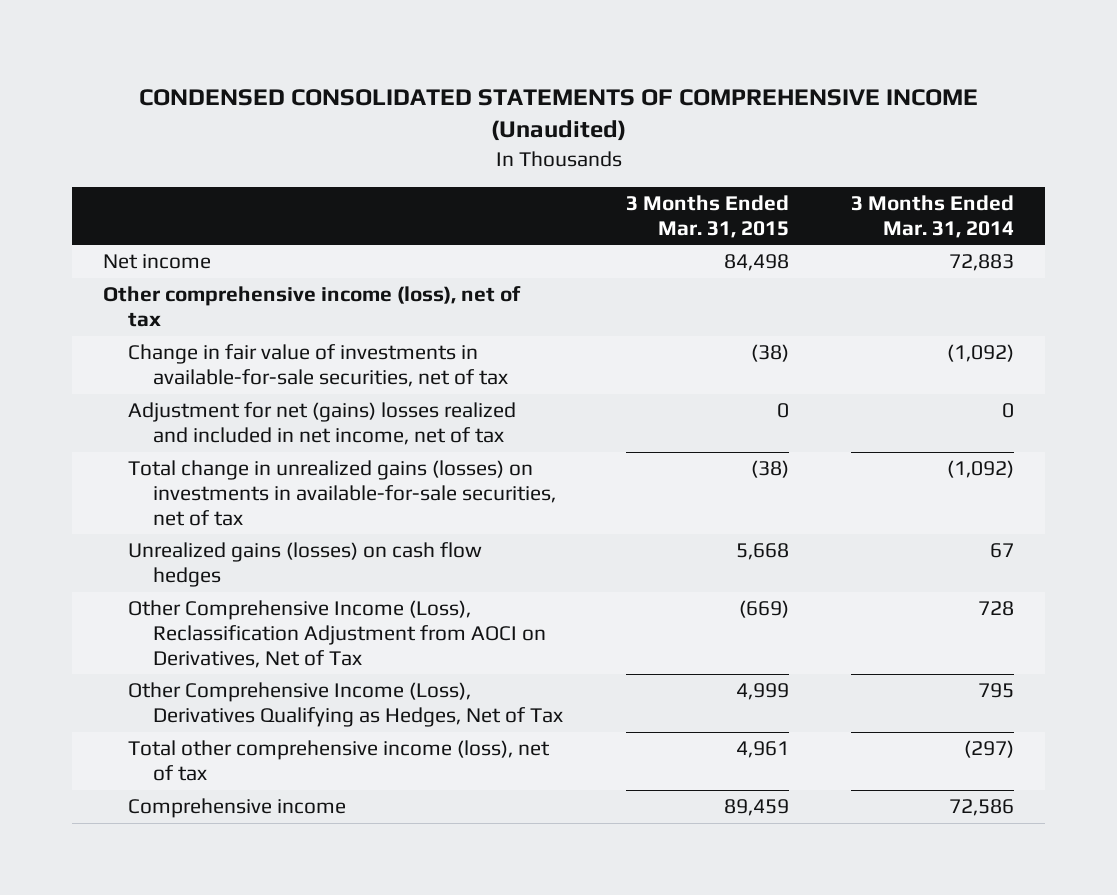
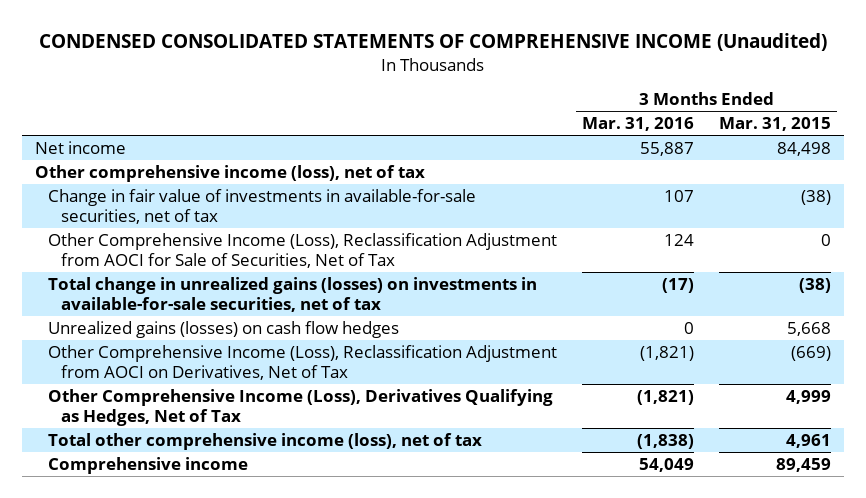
- | 3 Months Ended Mar. 31, 2015 | 3 Months Ended Mar. 31, 2014
+ | 3 Months Ended Mar. 31, 2016 | 3 Months Ended Mar. 31, 2015
- Adjustment for net (gains) losses realized and included in net income, net of tax | 0 | 0
+ Other Comprehensive Income (Loss), Reclassification Adjustment from AOCI for Sale of Securities, Net of Tax | 124 | 0

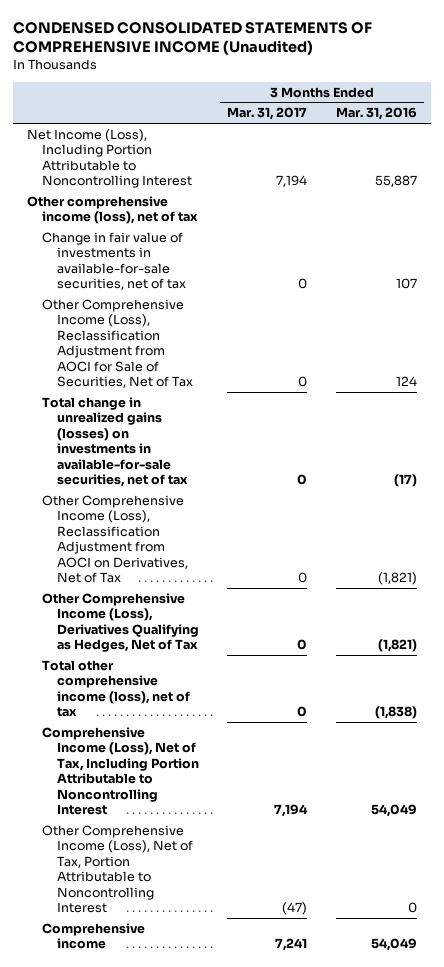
- | 3 Months Ended Mar. 31, 2016 | 3 Months Ended Mar. 31, 2015
+ | 3 Months Ended Mar. 31, 2017 | 3 Months Ended Mar. 31, 2016
- Net income | 55,887 | 84,498
+ Net Income (Loss), Including Portion Attributable to Noncontrolling Interest | 7,194 | 55,887
- Unrealized gains (losses) on cash flow hedges | 0 | 5,668
+ Comprehensive Income (Loss), Net of Tax, Including Portion Attributable to Noncontrolling Interest | 7,194 | 54,049
+ Other Comprehensive Income (Loss), Net of Tax, Portion Attributable to Noncontrolling Interest | (47) | 0

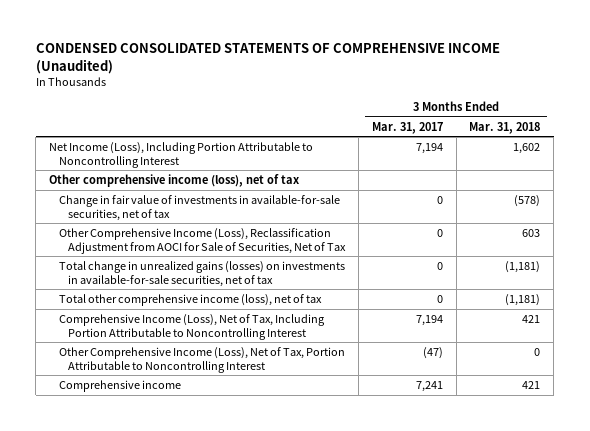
- | 3 Months Ended Mar. 31, 2017 | 3 Months Ended Mar. 31, 2016
+ | 3 Months Ended Mar. 31, 2017 | 3 Months Ended Mar. 31, 2018
- Other Comprehensive Income (Loss), Reclassification Adjustment from AOCI on Derivatives, Net of Tax | 0 | (1,821)
- Other Comprehensive Income (Loss), Derivatives Qualifying as Hedges, Net of Tax | 0 | (1,821)

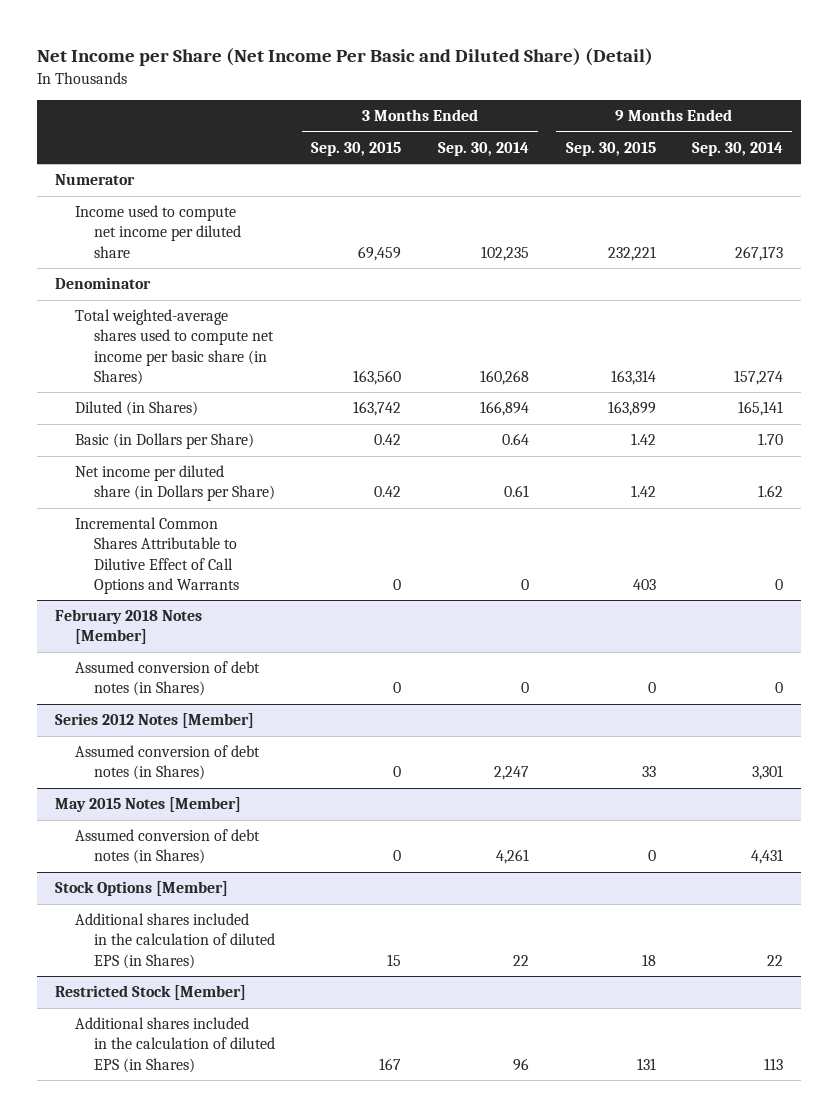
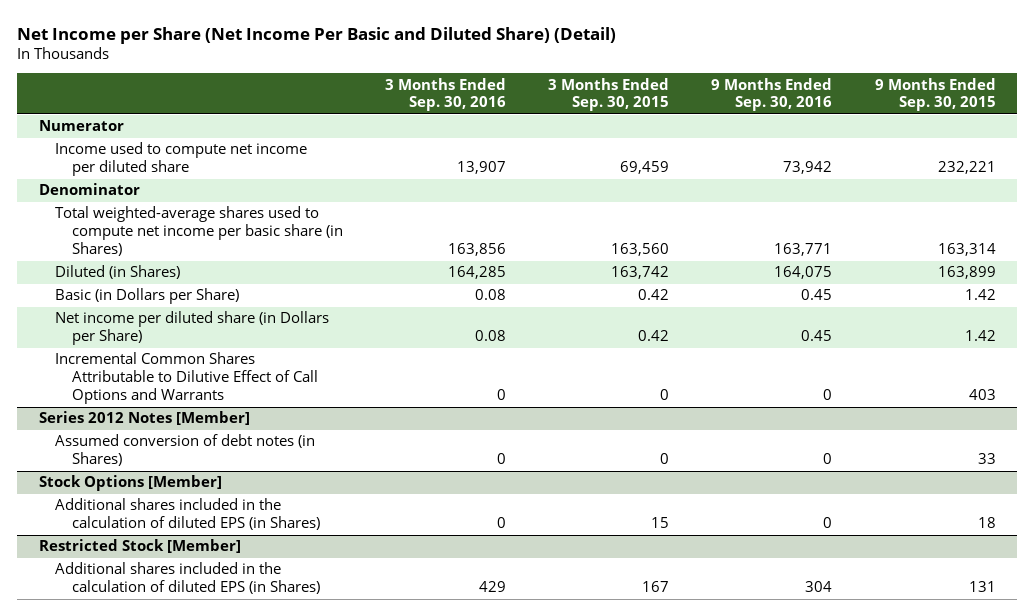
- | 3 Months Ended Sep. 30, 2015 | 3 Months Ended Sep. 30, 2014 | 9 Months Ended Sep. 30, 2015 | 9 Months Ended Sep. 30, 2014
+ | 3 Months Ended Sep. 30, 2016 | 3 Months Ended Sep. 30, 2015 | 9 Months Ended Sep. 30, 2016 | 9 Months Ended Sep. 30, 2015
- February 2018 Notes [Member]
- Assumed conversion of debt notes (in Shares) | 0 | 0 | 0 | 0
- May 2015 Notes [Member]
- Assumed conversion of debt notes (in Shares) | 0 | 4,261 | 0 | 4,431

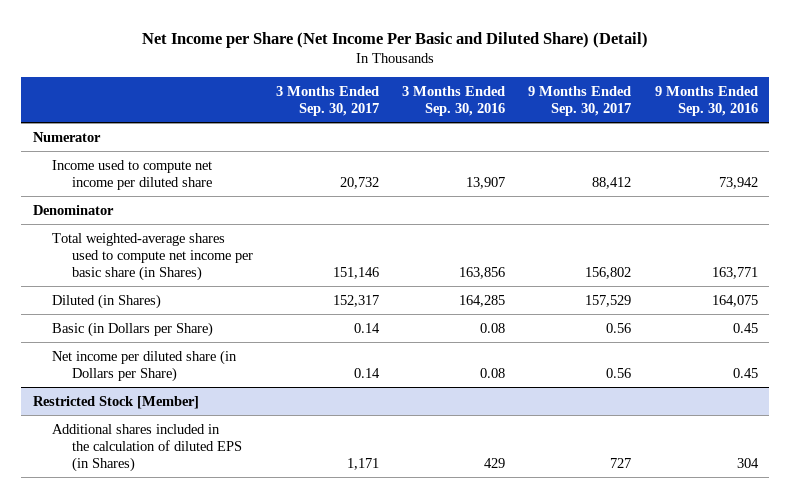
- | 3 Months Ended Sep. 30, 2016 | 3 Months Ended Sep. 30, 2015 | 9 Months Ended Sep. 30, 2016 | 9 Months Ended Sep. 30, 2015
+ | 3 Months Ended Sep. 30, 2017 | 3 Months Ended Sep. 30, 2016 | 9 Months Ended Sep. 30, 2017 | 9 Months Ended Sep. 30, 2016
- Incremental Common Shares Attributable to Dilutive Effect of Call Options and Warrants | 0 | 0 | 0 | 403
- Series 2012 Notes [Member]
- Assumed conversion of debt notes (in Shares) | 0 | 0 | 0 | 33
- Stock Options [Member]
- Additional shares included in the calculation of diluted EPS (in Shares) | 0 | 15 | 0 | 18

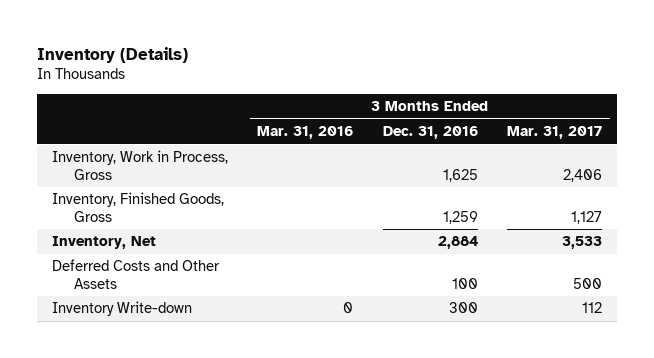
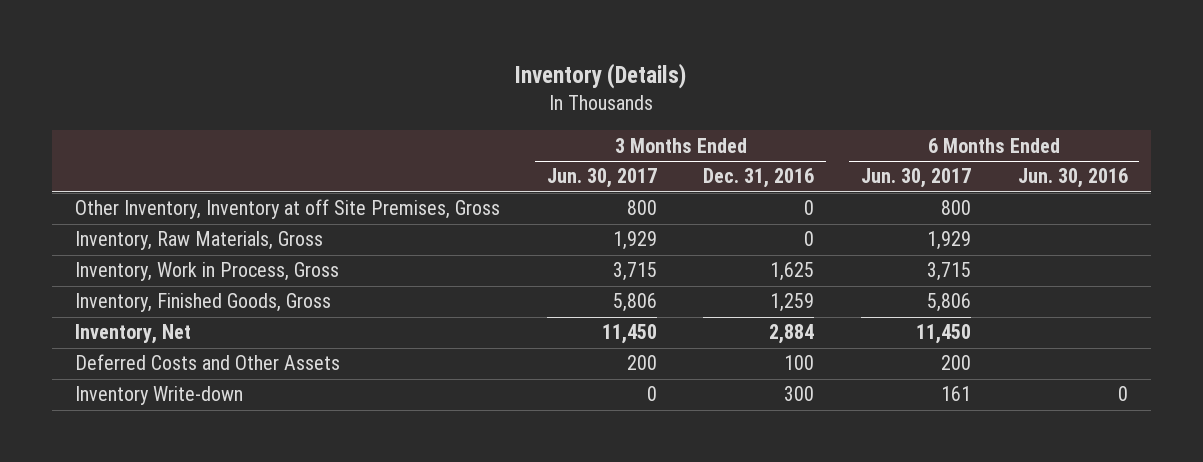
- | 3 Months Ended Mar. 31, 2016 | 3 Months Ended Dec. 31, 2016 | 3 Months Ended Mar. 31, 2017
+ | 3 Months Ended Jun. 30, 2017 | 3 Months Ended Dec. 31, 2016 | 6 Months Ended Jun. 30, 2017 | 6 Months Ended Jun. 30, 2016
+ Other Inventory, Inventory at off Site Premises, Gross | 800 | 0 | 800 |
+ Inventory, Raw Materials, Gross | 1,929 | 0 | 1,929 |

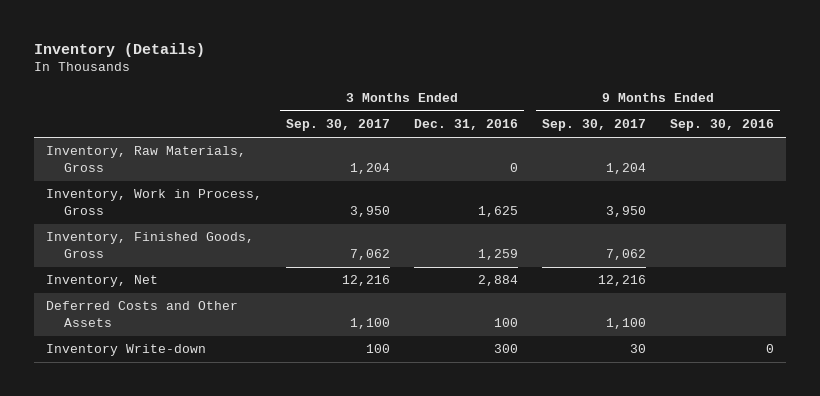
- | 3 Months Ended Jun. 30, 2017 | 3 Months Ended Dec. 31, 2016 | 6 Months Ended Jun. 30, 2017 | 6 Months Ended Jun. 30, 2016
+ | 3 Months Ended Sep. 30, 2017 | 3 Months Ended Dec. 31, 2016 | 9 Months Ended Sep. 30, 2017 | 9 Months Ended Sep. 30, 2016
- Other Inventory, Inventory at off Site Premises, Gross | 800 | 0 | 800 |

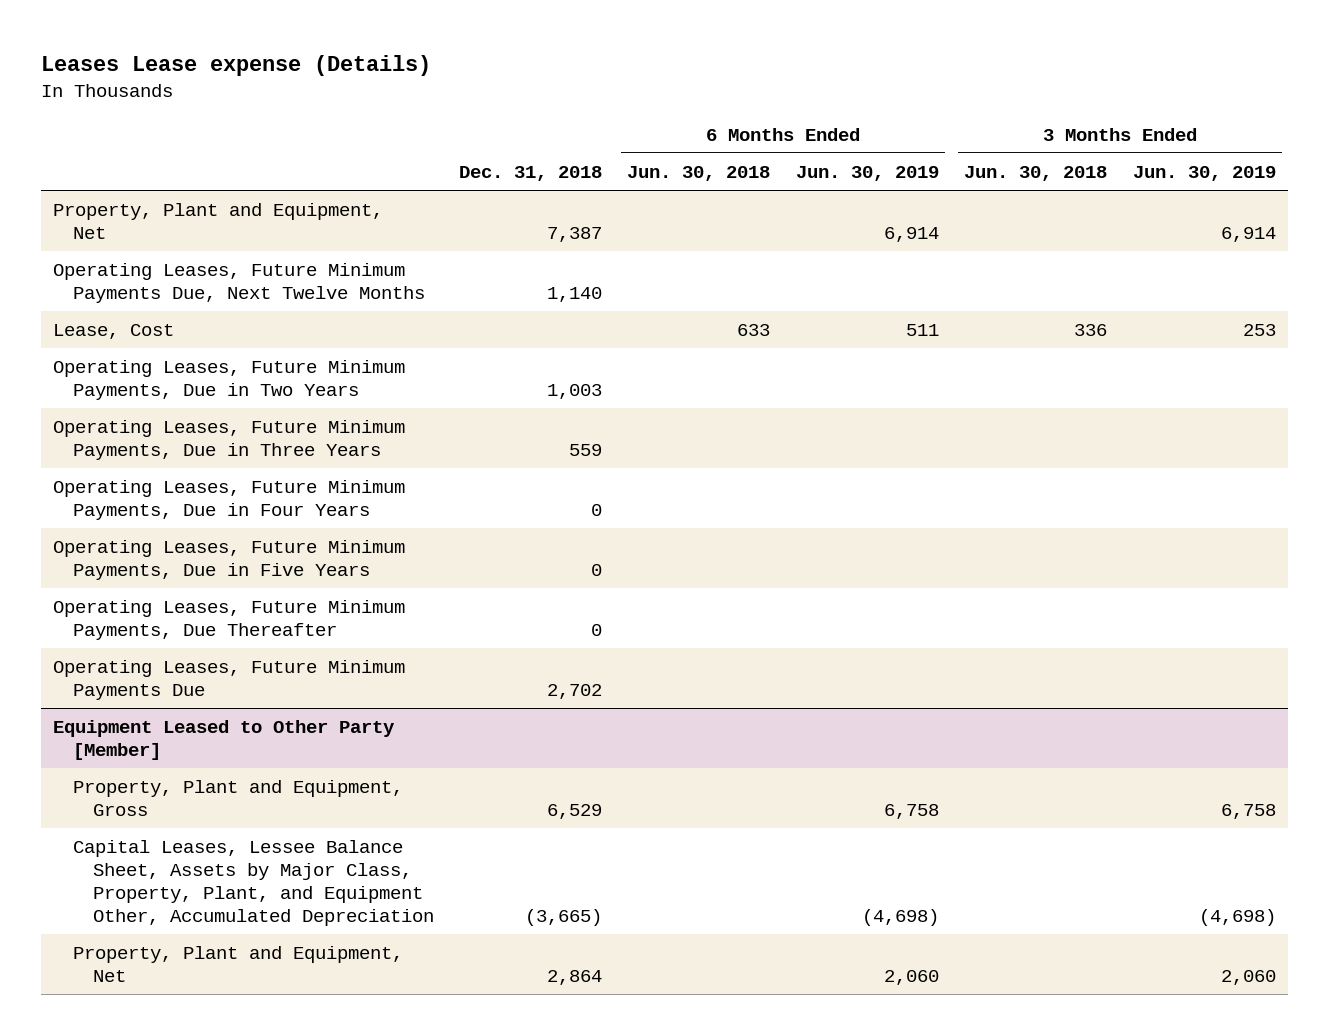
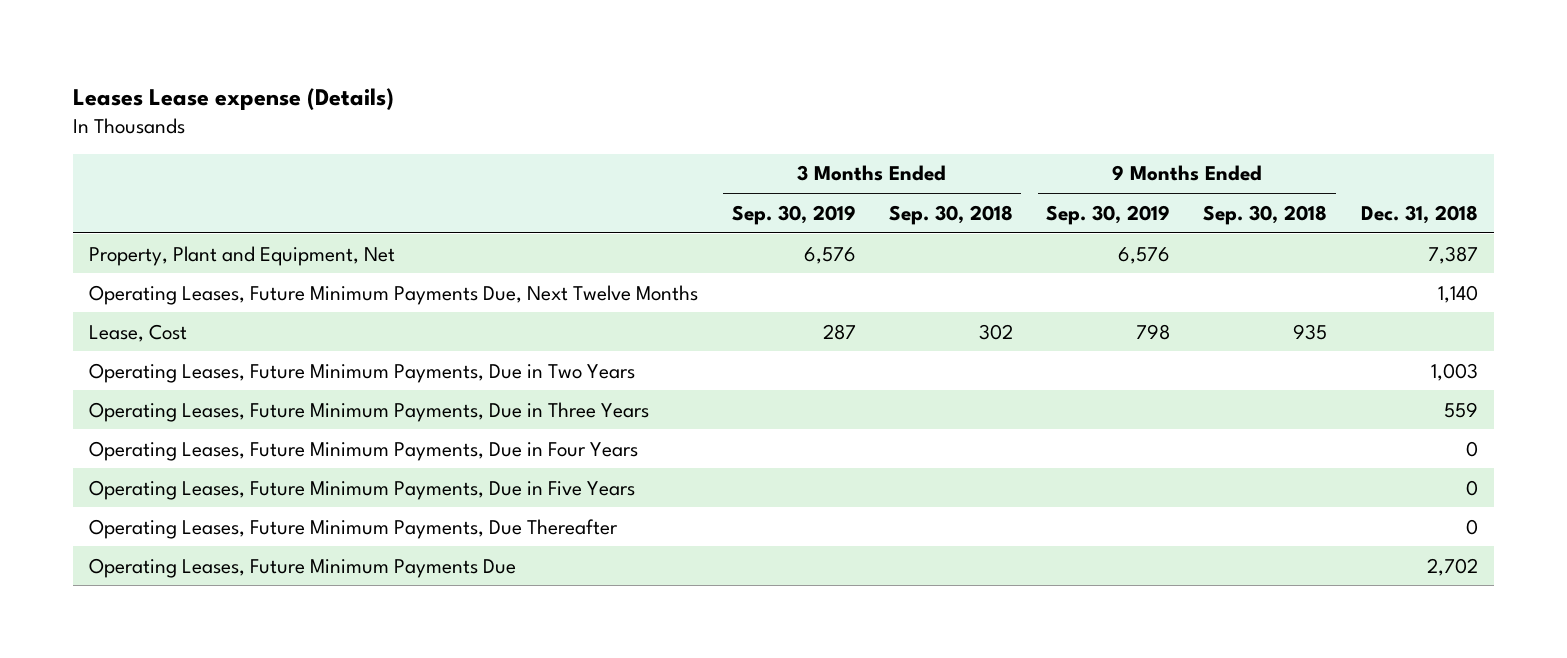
- | Dec. 31, 2018 | 6 Months Ended Jun. 30, 2018 | 6 Months Ended Jun. 30, 2019 | 3 Months Ended Jun. 30, 2018 | 3 Months Ended Jun. 30, 2019
+ | 3 Months Ended Sep. 30, 2019 | 3 Months Ended Sep. 30, 2018 | 9 Months Ended Sep. 30, 2019 | 9 Months Ended Sep. 30, 2018 | Dec. 31, 2018
- Equipment Leased to Other Party [Member]
- Property, Plant and Equipment, Gross | 6,529 | | 6,758 | | 6,758
- Capital Leases, Lessee Balance Sheet, Assets by Major Class, Property, Plant, and Equipment Other, Accumulated Depreciation | (3,665) | | (4,698) | | (4,698)
- Property, Plant and Equipment, Net | 2,864 | | 2,060 | | 2,060

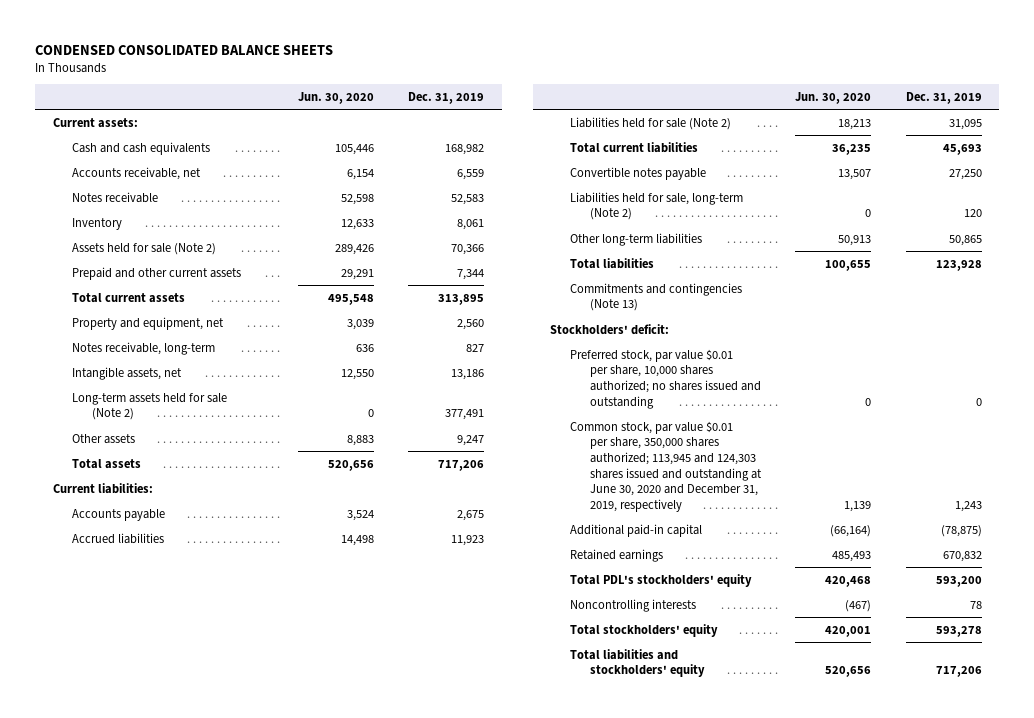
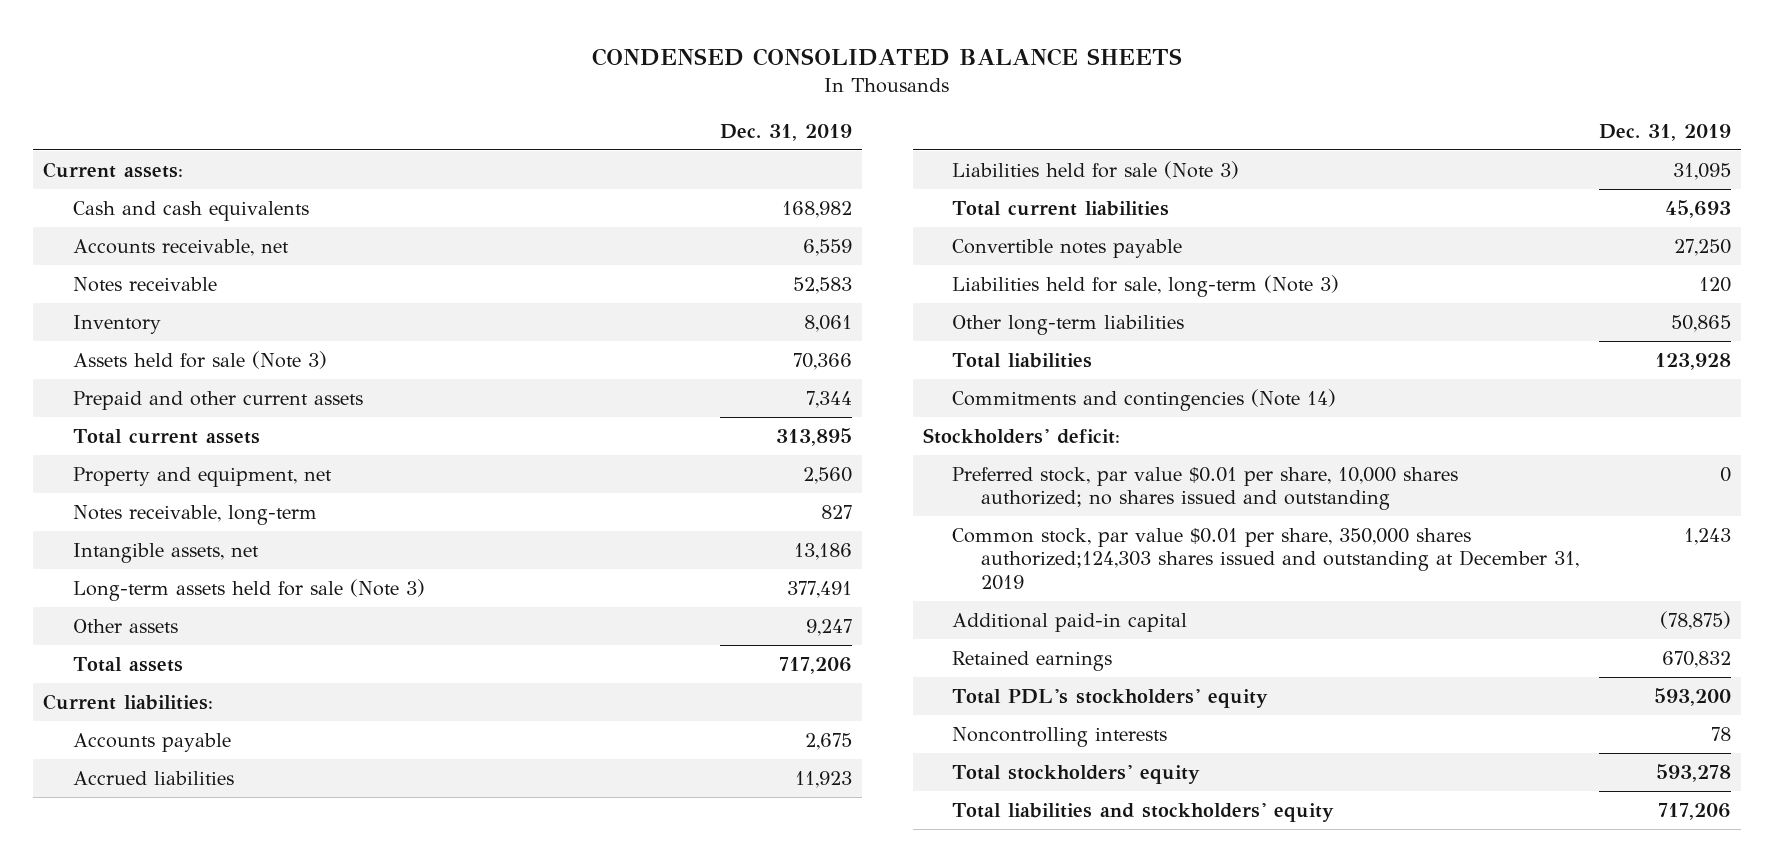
- | Jun. 30, 2020 | Dec. 31, 2019
+ | Dec. 31, 2019
- Assets held for sale (Note 2) | 289,426 | 70,366
+ Assets held for sale (Note 3) | 70,366
- Long-term assets held for sale (Note 2) | 0 | 377,491
+ Long-term assets held for sale (Note 3) | 377,491
- Liabilities held for sale (Note 2) | 18,213 | 31,095
+ Liabilities held for sale (Note 3) | 31,095
- Liabilities held for sale, long-term (Note 2) | 0 | 120
+ Liabilities held for sale, long-term (Note 3) | 120
- Commitments and contingencies (Note 13)
+ Commitments and contingencies (Note 14)
- Common stock, par value $0.01 per share, 350,000 shares authorized; 113,945 and 124,303 shares issued and outstanding at June 30, 2020 and December 31, 2019, respectively | 1,139 | 1,243
+ Common stock, par value $0.01 per share, 350,000 shares authorized;124,303 shares issued and outstanding at December 31, 2019 | 1,243

